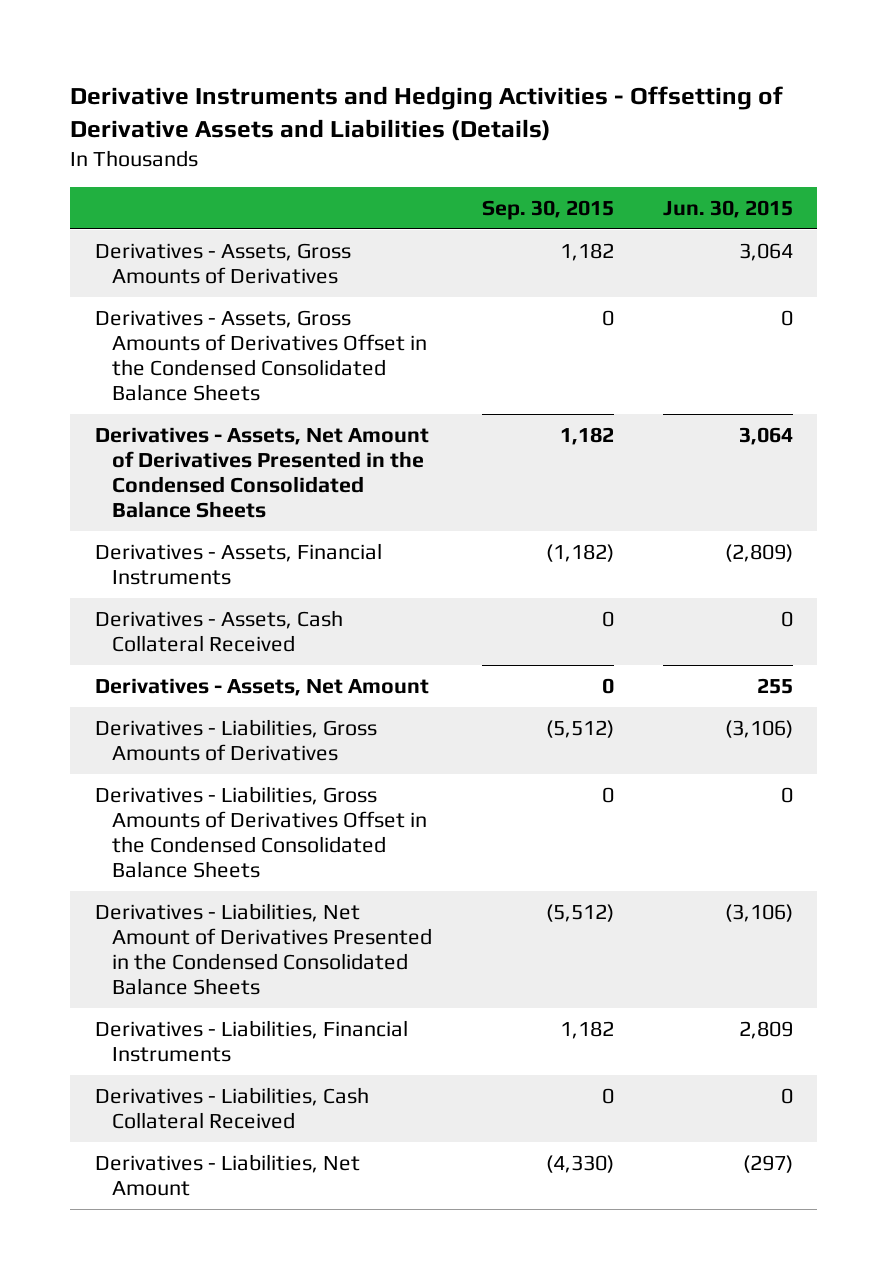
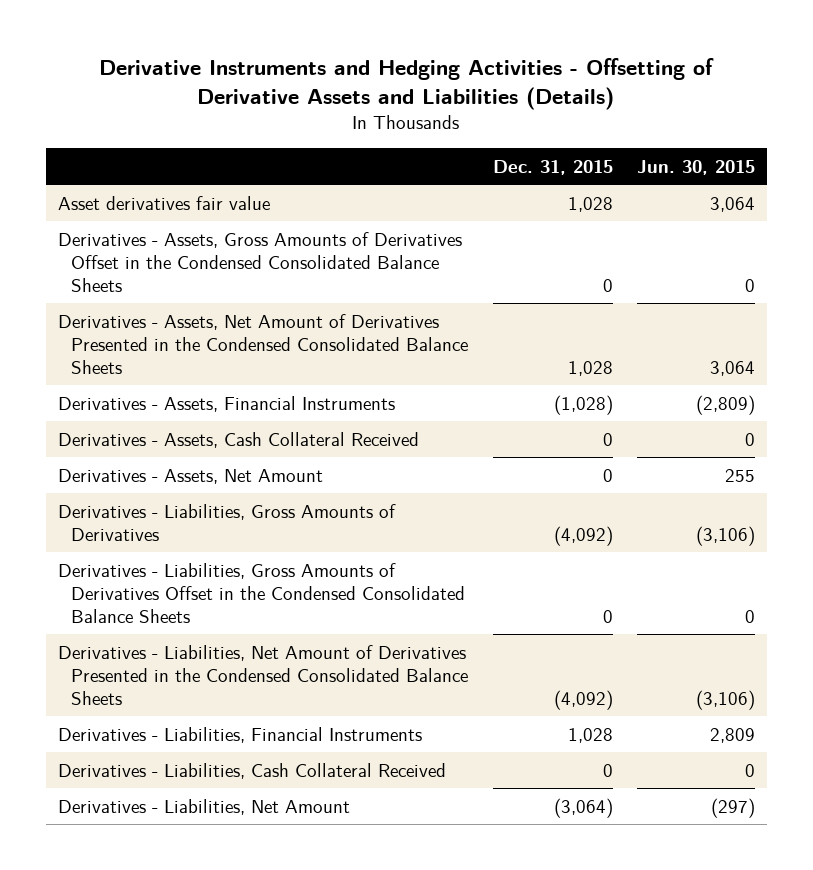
- | Sep. 30, 2015 | Jun. 30, 2015
+ | Dec. 31, 2015 | Jun. 30, 2015
- Derivatives - Assets, Gross Amounts of Derivatives | 1,182 | 3,064
+ Asset derivatives fair value | 1,028 | 3,064

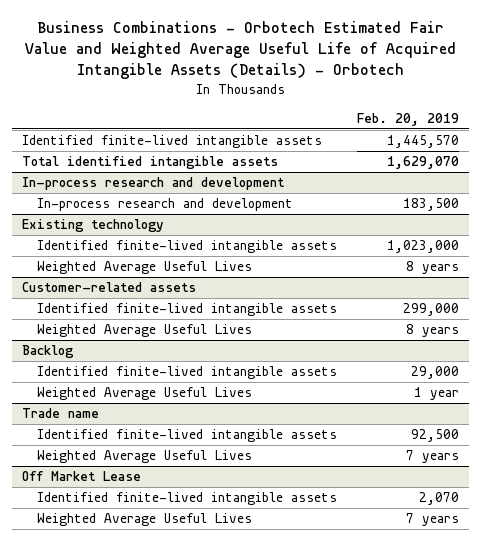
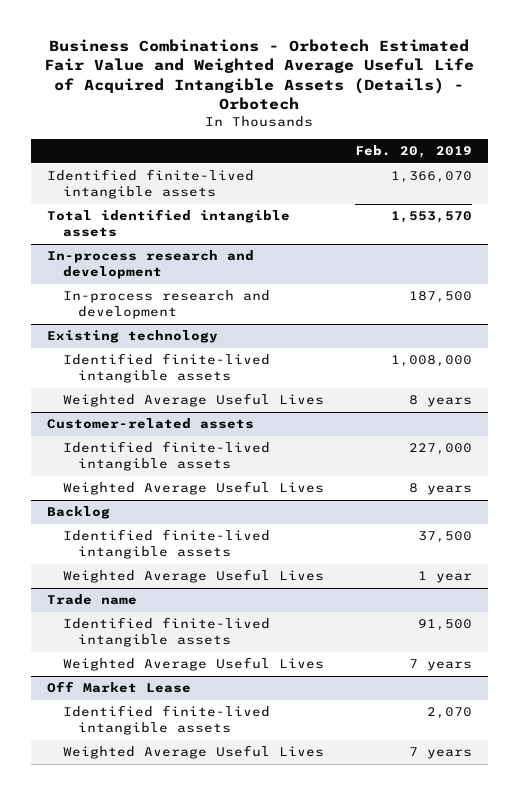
- Identified finite-lived intangible assets | 1,445,570
- Total identified intangible assets | 1,629,070
+ Identified finite-lived intangible assets | 1,366,070
+ Total identified intangible assets | 1,553,570
@ In-process research and development
- In-process research and development | 183,500
+ In-process research and development | 187,500
@ Existing technology
- Identified finite-lived intangible assets | 1,023,000
+ Identified finite-lived intangible assets | 1,008,000
@ Customer-related assets
- Identified finite-lived intangible assets | 299,000
+ Identified finite-lived intangible assets | 227,000
@ Backlog
- Identified finite-lived intangible assets | 29,000
+ Identified finite-lived intangible assets | 37,500
@ Trade name
- Identified finite-lived intangible assets | 92,500
+ Identified finite-lived intangible assets | 91,500

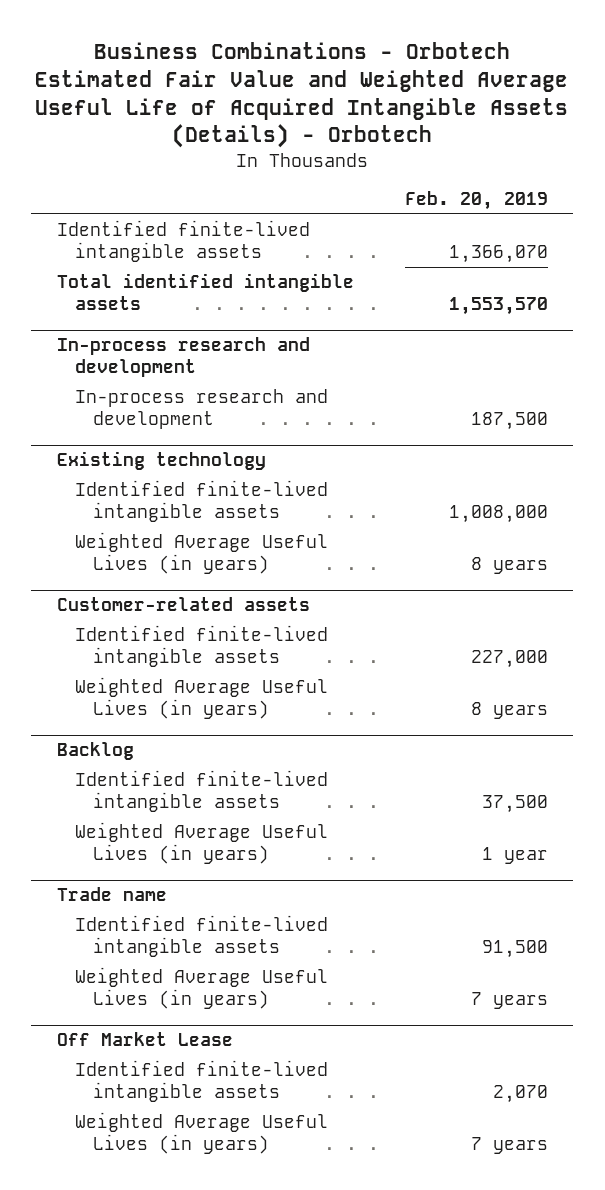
@ Existing technology
- Weighted Average Useful Lives | 8 years
+ Weighted Average Useful Lives (in years) | 8 years
@ Customer-related assets
- Weighted Average Useful Lives | 8 years
+ Weighted Average Useful Lives (in years) | 8 years
@ Backlog
- Weighted Average Useful Lives | 1 year
+ Weighted Average Useful Lives (in years) | 1 year
@ Trade name
- Weighted Average Useful Lives | 7 years
+ Weighted Average Useful Lives (in years) | 7 years
@ Off Market Lease
- Weighted Average Useful Lives | 7 years
+ Weighted Average Useful Lives (in years) | 7 years

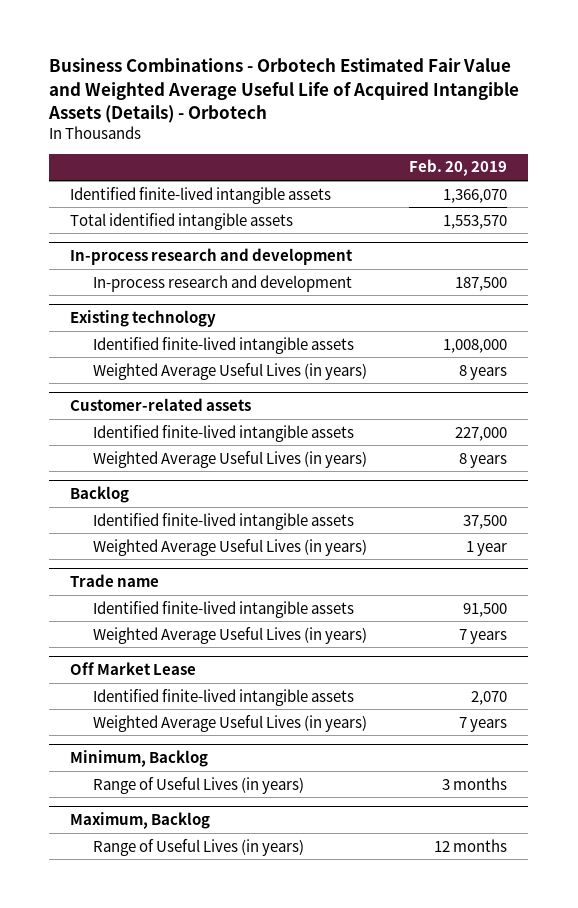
+ Minimum, Backlog
+ Range of Useful Lives (in years) | 3 months
+ Maximum, Backlog
+ Range of Useful Lives (in years) | 12 months

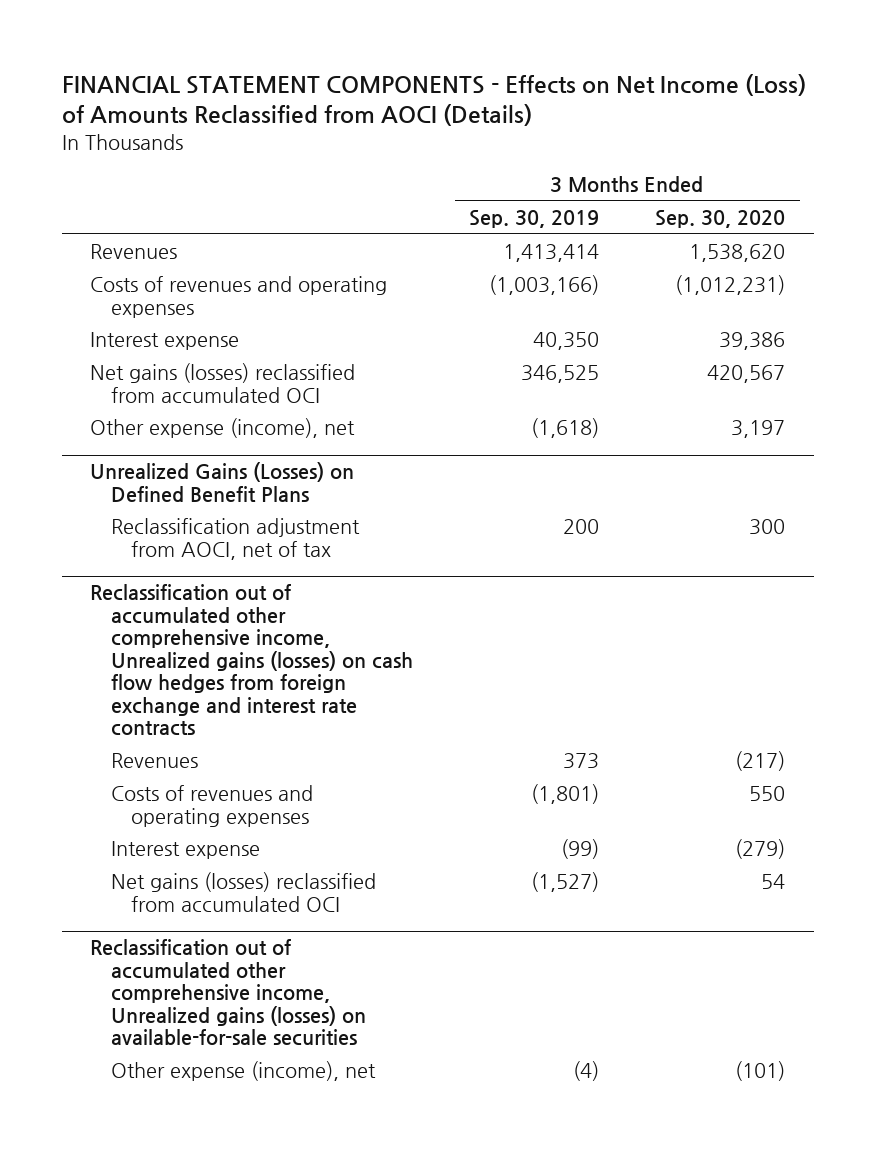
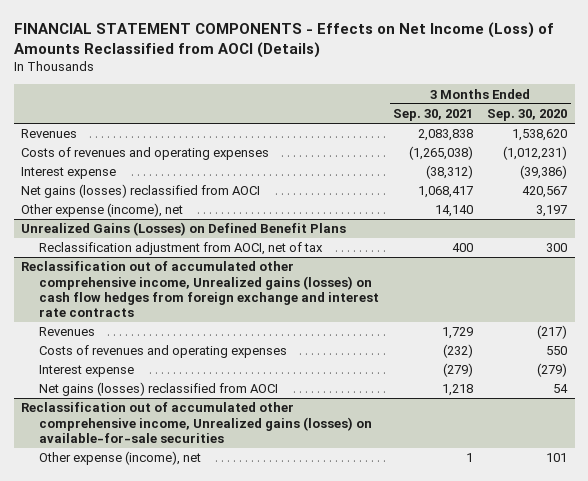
- | 3 Months Ended Sep. 30, 2019 | 3 Months Ended Sep. 30, 2020
+ | 3 Months Ended Sep. 30, 2021 | 3 Months Ended Sep. 30, 2020
- Interest expense | 40,350 | 39,386
- Net gains (losses) reclassified from accumulated OCI | 346,525 | 420,567
+ Interest expense | (38,312) | (39,386)
+ Net gains (losses) reclassified from AOCI | 1,068,417 | 420,567
@ Reclassification out of accumulated other comprehensive income, Unrealized gains (losses) on cash flow hedges from foreign exchange and interest rate contracts
- Net gains (losses) reclassified from accumulated OCI | (1,527) | 54
+ Net gains (losses) reclassified from AOCI | 1,218 | 54
@ Reclassification out of accumulated other comprehensive income, Unrealized gains (losses) on available-for-sale securities
- Other expense (income), net | (4) | (101)
+ Other expense (income), net | 1 | 101

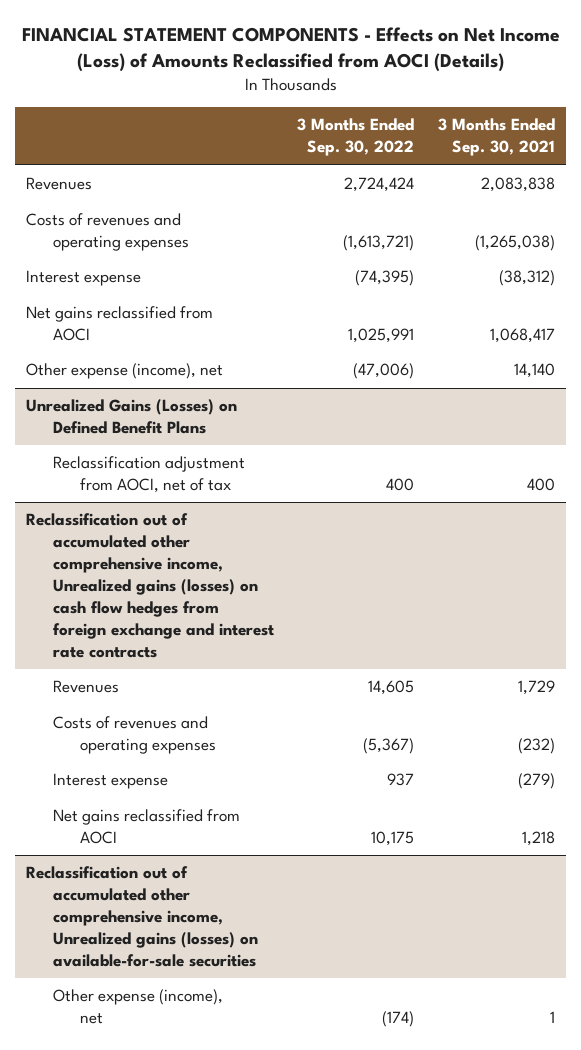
- | 3 Months Ended Sep. 30, 2021 | 3 Months Ended Sep. 30, 2020
+ | 3 Months Ended Sep. 30, 2022 | 3 Months Ended Sep. 30, 2021
- Net gains (losses) reclassified from AOCI | 1,068,417 | 420,567
+ Net gains reclassified from AOCI | 1,025,991 | 1,068,417
@ Reclassification out of accumulated other comprehensive income, Unrealized gains (losses) on cash flow hedges from foreign exchange and interest rate contracts
- Net gains (losses) reclassified from AOCI | 1,218 | 54
+ Net gains reclassified from AOCI | 10,175 | 1,218

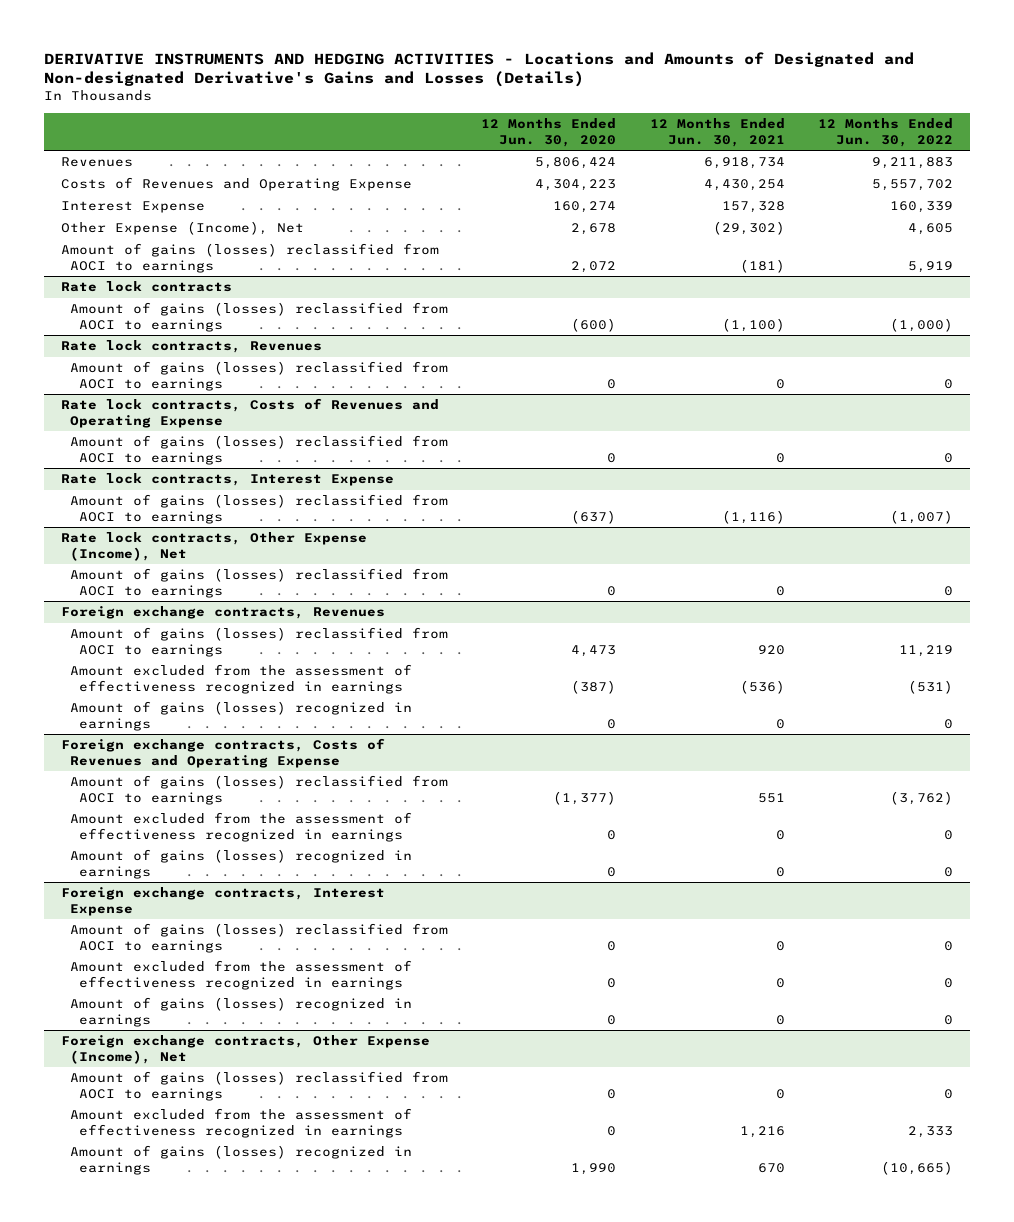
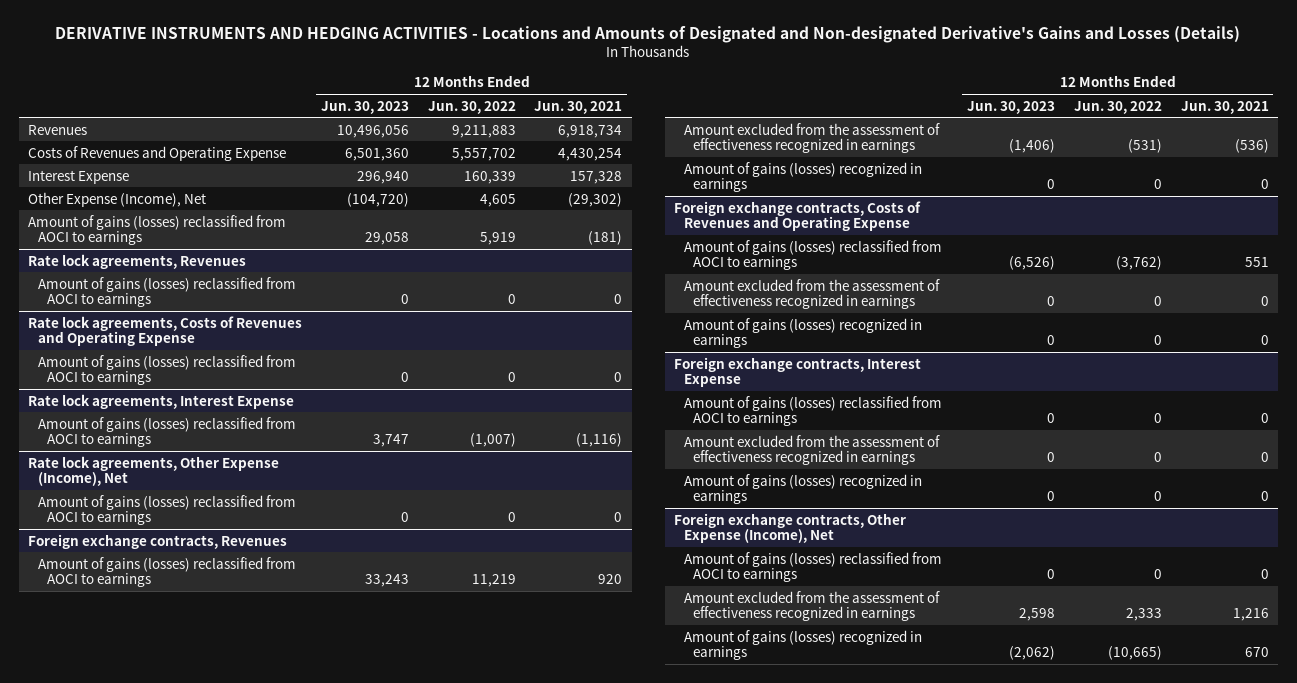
- | 12 Months Ended Jun. 30, 2020 | 12 Months Ended Jun. 30, 2021 | 12 Months Ended Jun. 30, 2022
+ | 12 Months Ended Jun. 30, 2023 | 12 Months Ended Jun. 30, 2022 | 12 Months Ended Jun. 30, 2021
- Rate lock contracts
- Amount of gains (losses) reclassified from AOCI to earnings | (600) | (1,100) | (1,000)
- Rate lock contracts, Revenues
+ Rate lock agreements, Revenues
- Rate lock contracts, Costs of Revenues and Operating Expense
+ Rate lock agreements, Costs of Revenues and Operating Expense
- Rate lock contracts, Interest Expense
+ Rate lock agreements, Interest Expense
- Rate lock contracts, Other Expense (Income), Net
+ Rate lock agreements, Other Expense (Income), Net

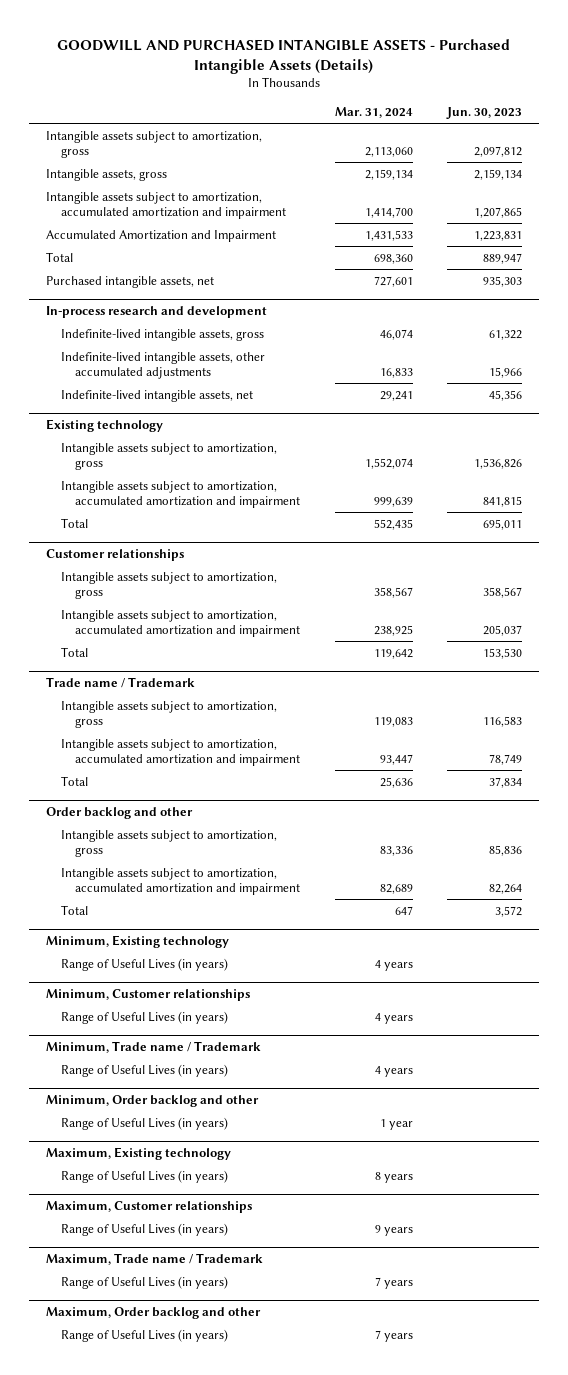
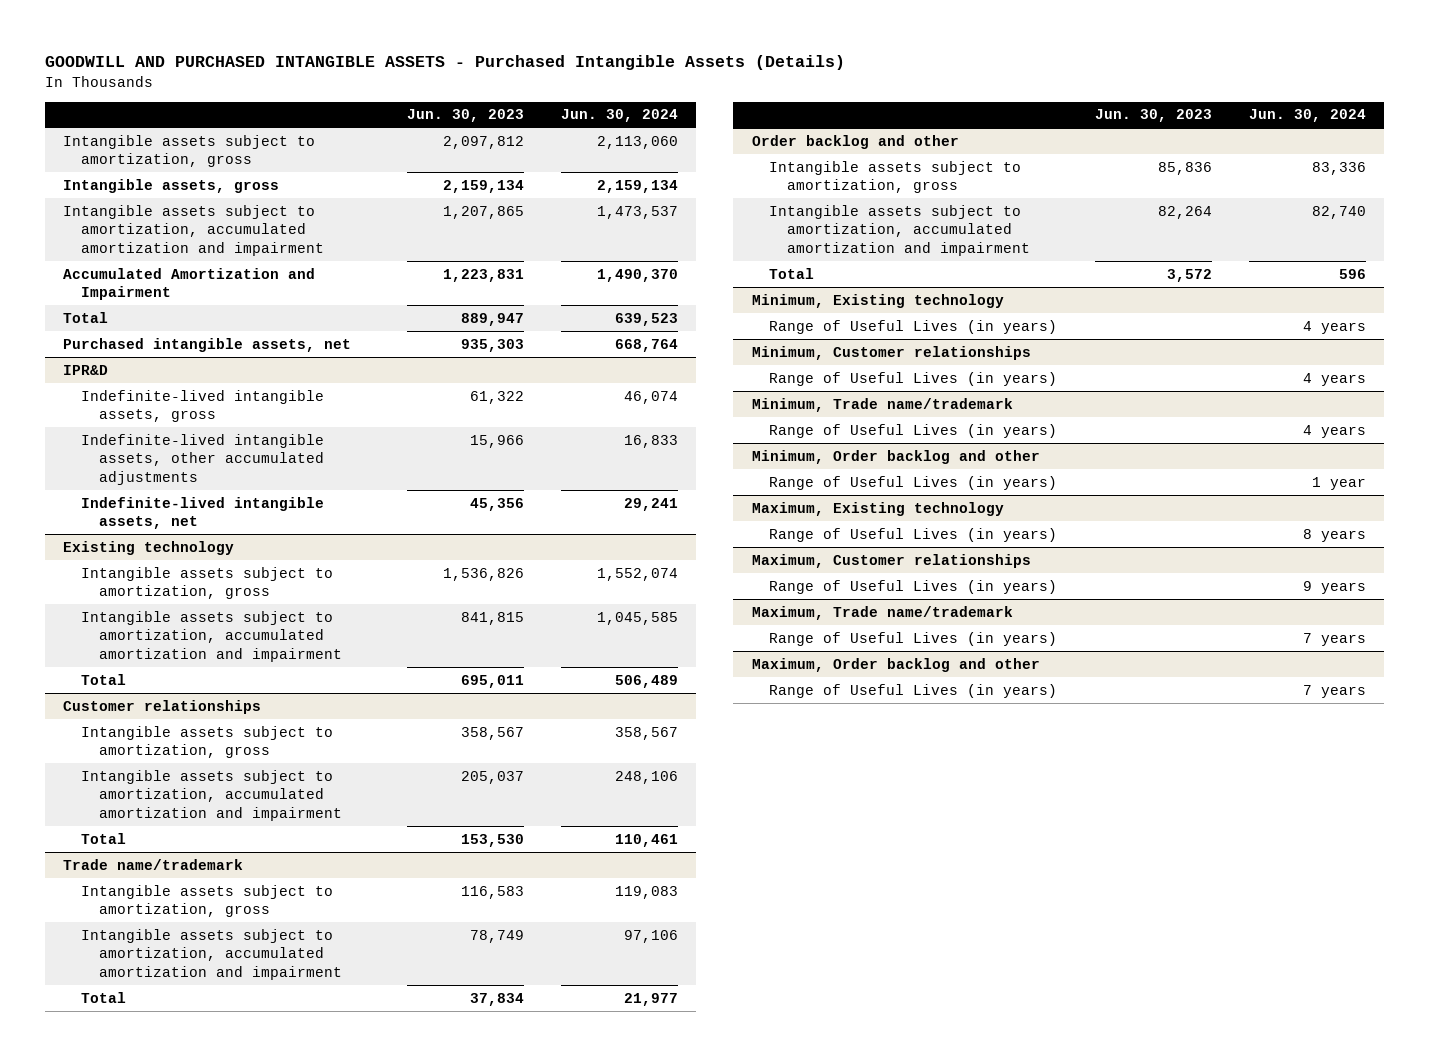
- | Mar. 31, 2024 | Jun. 30, 2023
+ | Jun. 30, 2023 | Jun. 30, 2024
- In-process research and development
+ IPR&D
- Trade name / Trademark
+ Trade name/trademark
- Minimum, Trade name / Trademark
+ Minimum, Trade name/trademark
- Maximum, Trade name / Trademark
+ Maximum, Trade name/trademark

